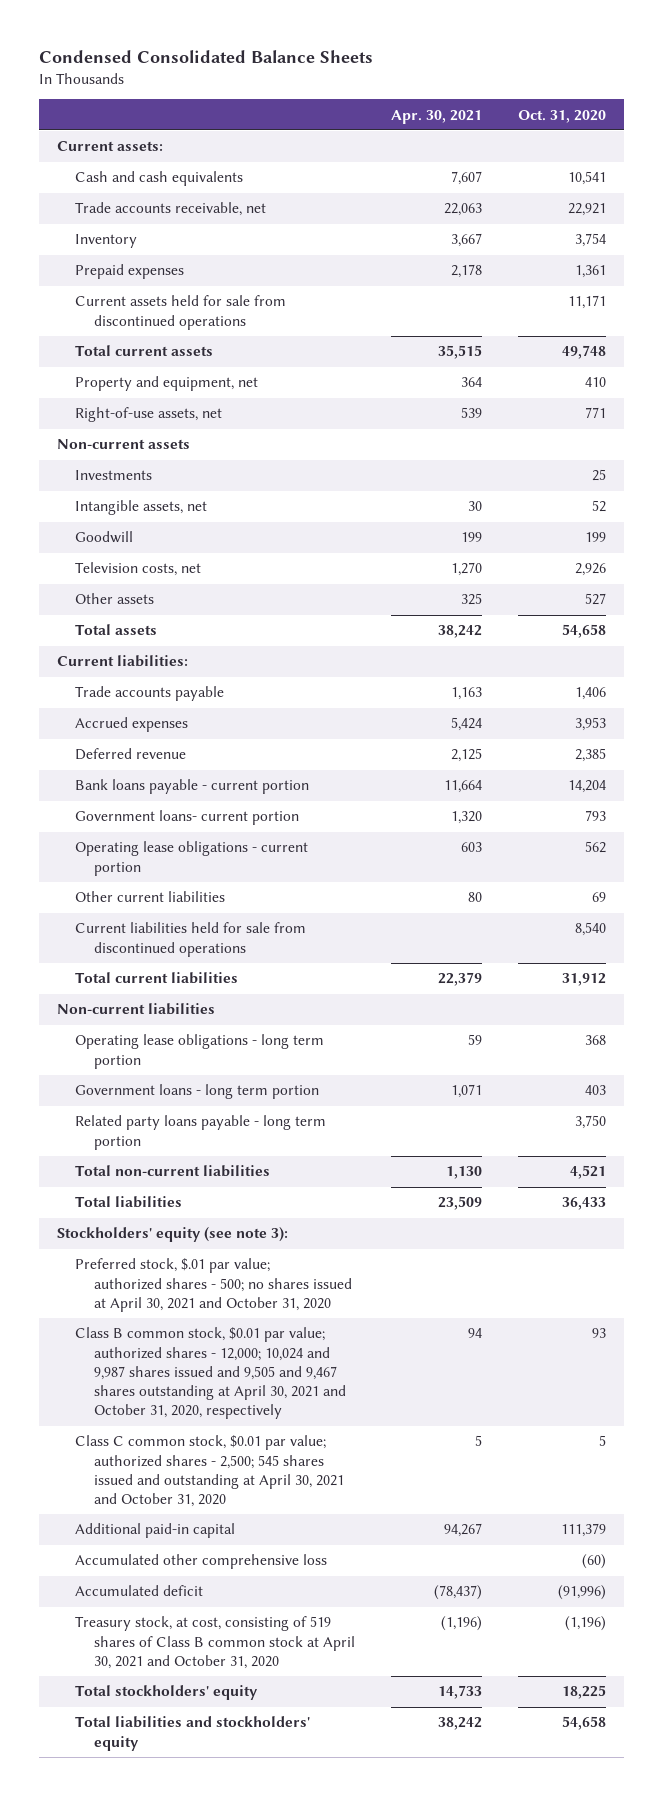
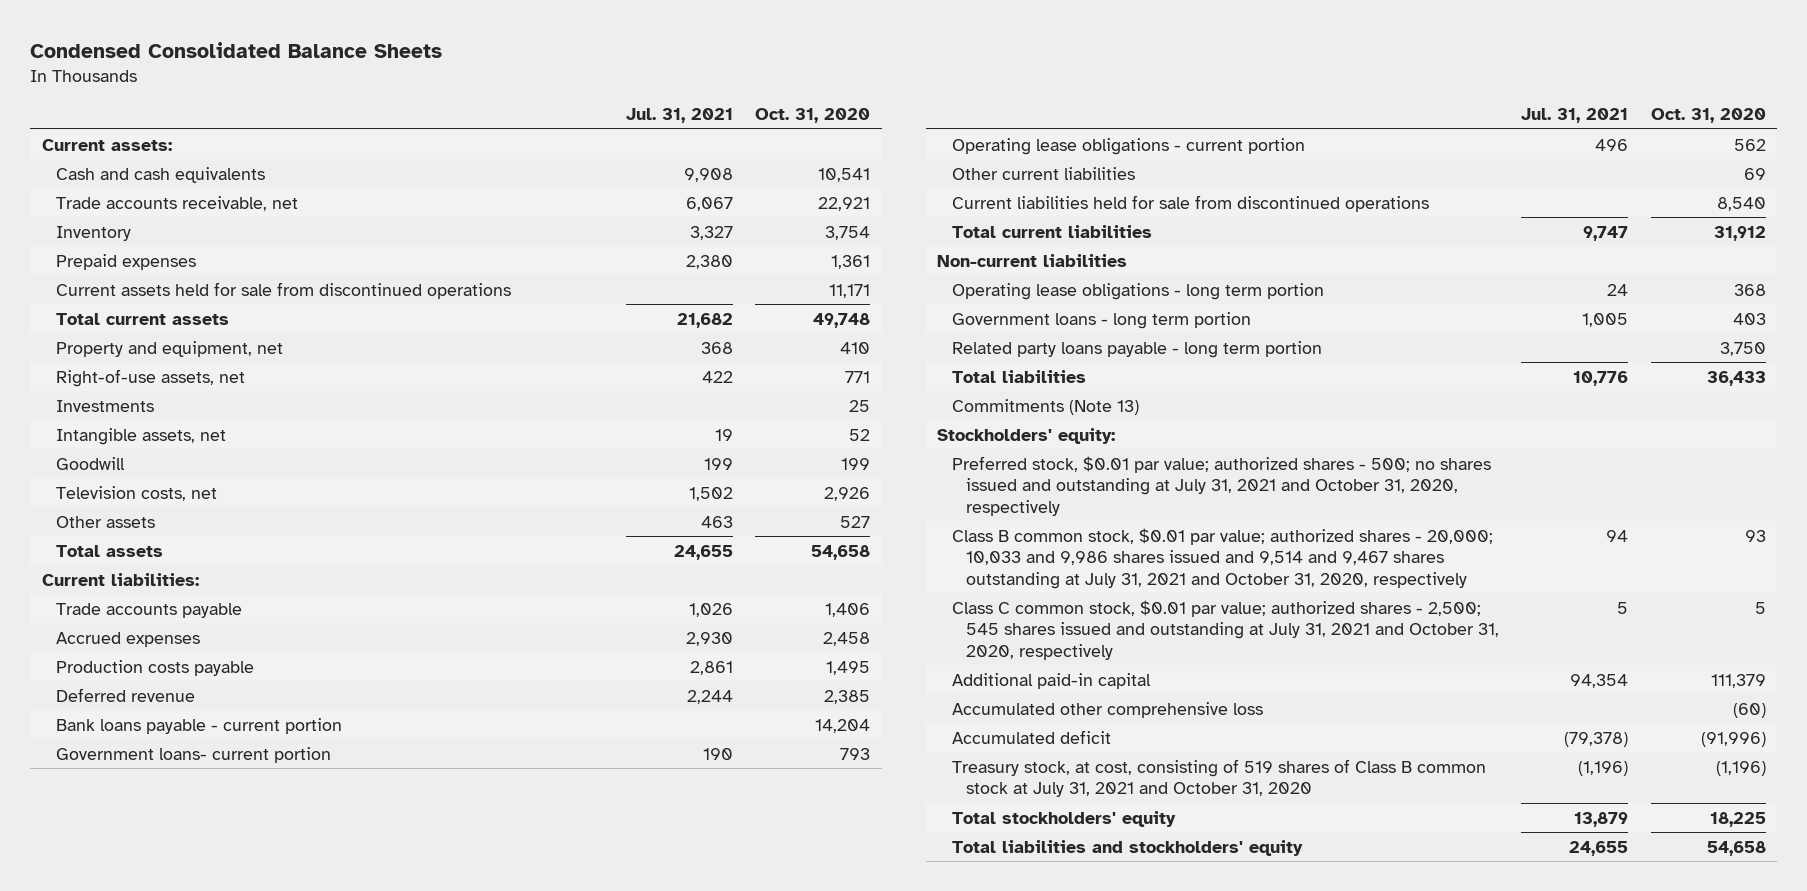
- | Apr. 30, 2021 | Oct. 31, 2020
+ | Jul. 31, 2021 | Oct. 31, 2020
- Non-current assets
- Accrued expenses | 5,424 | 3,953
+ Accrued expenses | 2,930 | 2,458
+ Production costs payable | 2,861 | 1,495
- Total non-current liabilities | 1,130 | 4,521
- Stockholders' equity (see note 3):
- Preferred stock, $.01 par value; authorized shares - 500; no shares issued at April 30, 2021 and October 31, 2020
- Class B common stock, $0.01 par value; authorized shares - 12,000; 10,024 and 9,987 shares issued and 9,505 and 9,467 shares outstanding at April 30, 2021 and October 31, 2020, respectively | 94 | 93
- Class C common stock, $0.01 par value; authorized shares - 2,500; 545 shares issued and outstanding at April 30, 2021 and October 31, 2020 | 5 | 5
+ Commitments (Note 13)
+ Stockholders' equity:
+ Preferred stock, $0.01 par value; authorized shares - 500; no shares issued and outstanding at July 31, 2021 and October 31, 2020, respectively
+ Class B common stock, $0.01 par value; authorized shares - 20,000; 10,033 and 9,986 shares issued and 9,514 and 9,467 shares outstanding at July 31, 2021 and October 31, 2020, respectively | 94 | 93
+ Class C common stock, $0.01 par value; authorized shares - 2,500; 545 shares issued and outstanding at July 31, 2021 and October 31, 2020, respectively | 5 | 5
- Treasury stock, at cost, consisting of 519 shares of Class B common stock at April 30, 2021 and October 31, 2020 | (1,196) | (1,196)
+ Treasury stock, at cost, consisting of 519 shares of Class B common stock at July 31, 2021 and October 31, 2020 | (1,196) | (1,196)

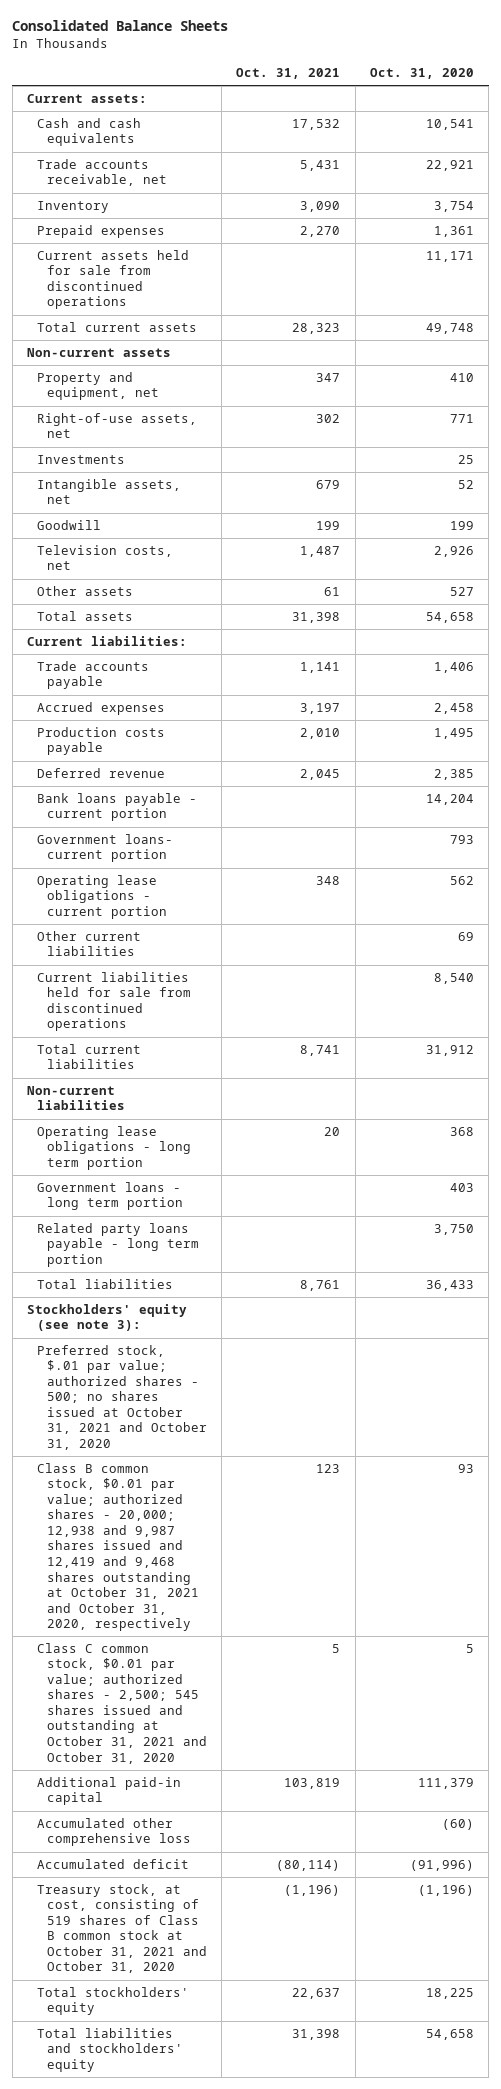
- Condensed Consolidated Balance Sheets
+ Consolidated Balance Sheets
- | Jul. 31, 2021 | Oct. 31, 2020
+ | Oct. 31, 2021 | Oct. 31, 2020
+ Non-current assets
- Commitments (Note 13)
- Stockholders' equity:
- Preferred stock, $0.01 par value; authorized shares - 500; no shares issued and outstanding at July 31, 2021 and October 31, 2020, respectively
- Class B common stock, $0.01 par value; authorized shares - 20,000; 10,033 and 9,986 shares issued and 9,514 and 9,467 shares outstanding at July 31, 2021 and October 31, 2020, respectively | 94 | 93
- Class C common stock, $0.01 par value; authorized shares - 2,500; 545 shares issued and outstanding at July 31, 2021 and October 31, 2020, respectively | 5 | 5
+ Stockholders' equity (see note 3):
+ Preferred stock, $.01 par value; authorized shares - 500; no shares issued at October 31, 2021 and October 31, 2020
+ Class B common stock, $0.01 par value; authorized shares - 20,000; 12,938 and 9,987 shares issued and 12,419 and 9,468 shares outstanding at October 31, 2021 and October 31, 2020, respectively | 123 | 93
+ Class C common stock, $0.01 par value; authorized shares - 2,500; 545 shares issued and outstanding at October 31, 2021 and October 31, 2020 | 5 | 5
- Treasury stock, at cost, consisting of 519 shares of Class B common stock at July 31, 2021 and October 31, 2020 | (1,196) | (1,196)
+ Treasury stock, at cost, consisting of 519 shares of Class B common stock at October 31, 2021 and October 31, 2020 | (1,196) | (1,196)

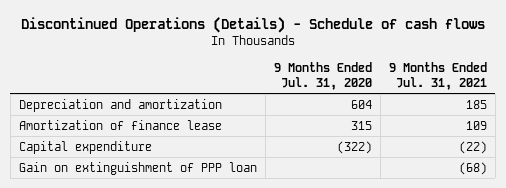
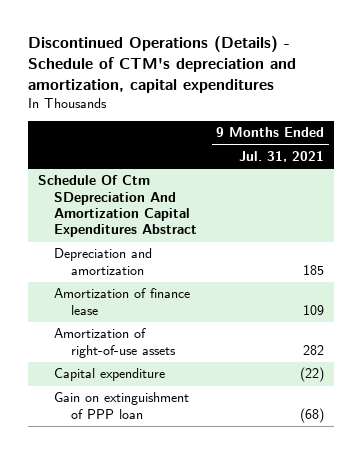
- Discontinued Operations (Details) - Schedule of cash flows
+ Discontinued Operations (Details) - Schedule of CTM's depreciation and amortization, capital expenditures
- | 9 Months Ended Jul. 31, 2020 | 9 Months Ended Jul. 31, 2021
+ | 9 Months Ended Jul. 31, 2021
+ Schedule Of Ctm SDepreciation And Amortization Capital Expenditures Abstract
+ Amortization of right-of-use assets | 282

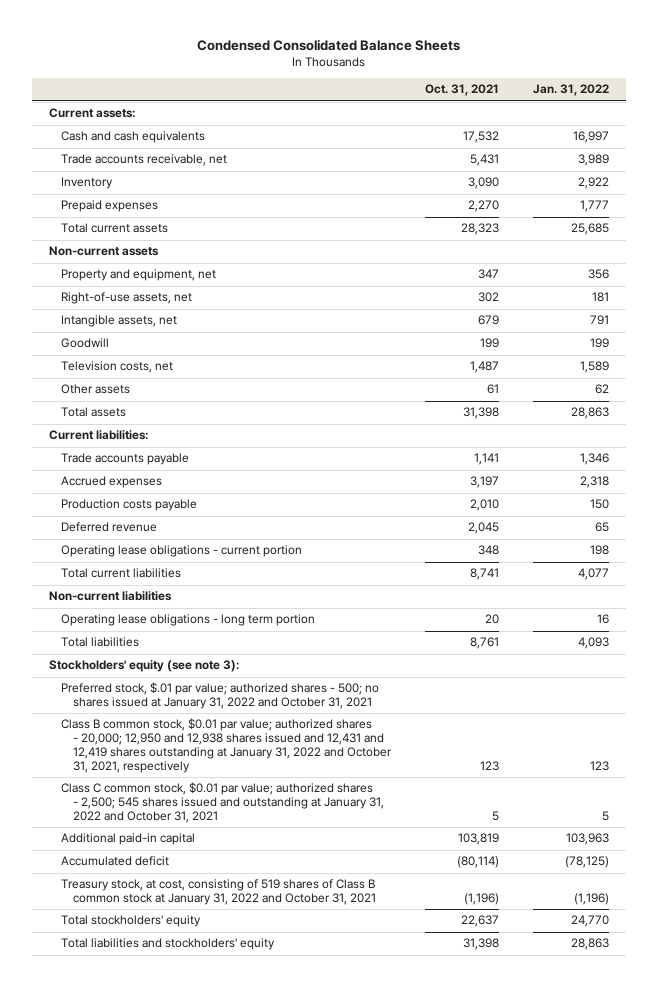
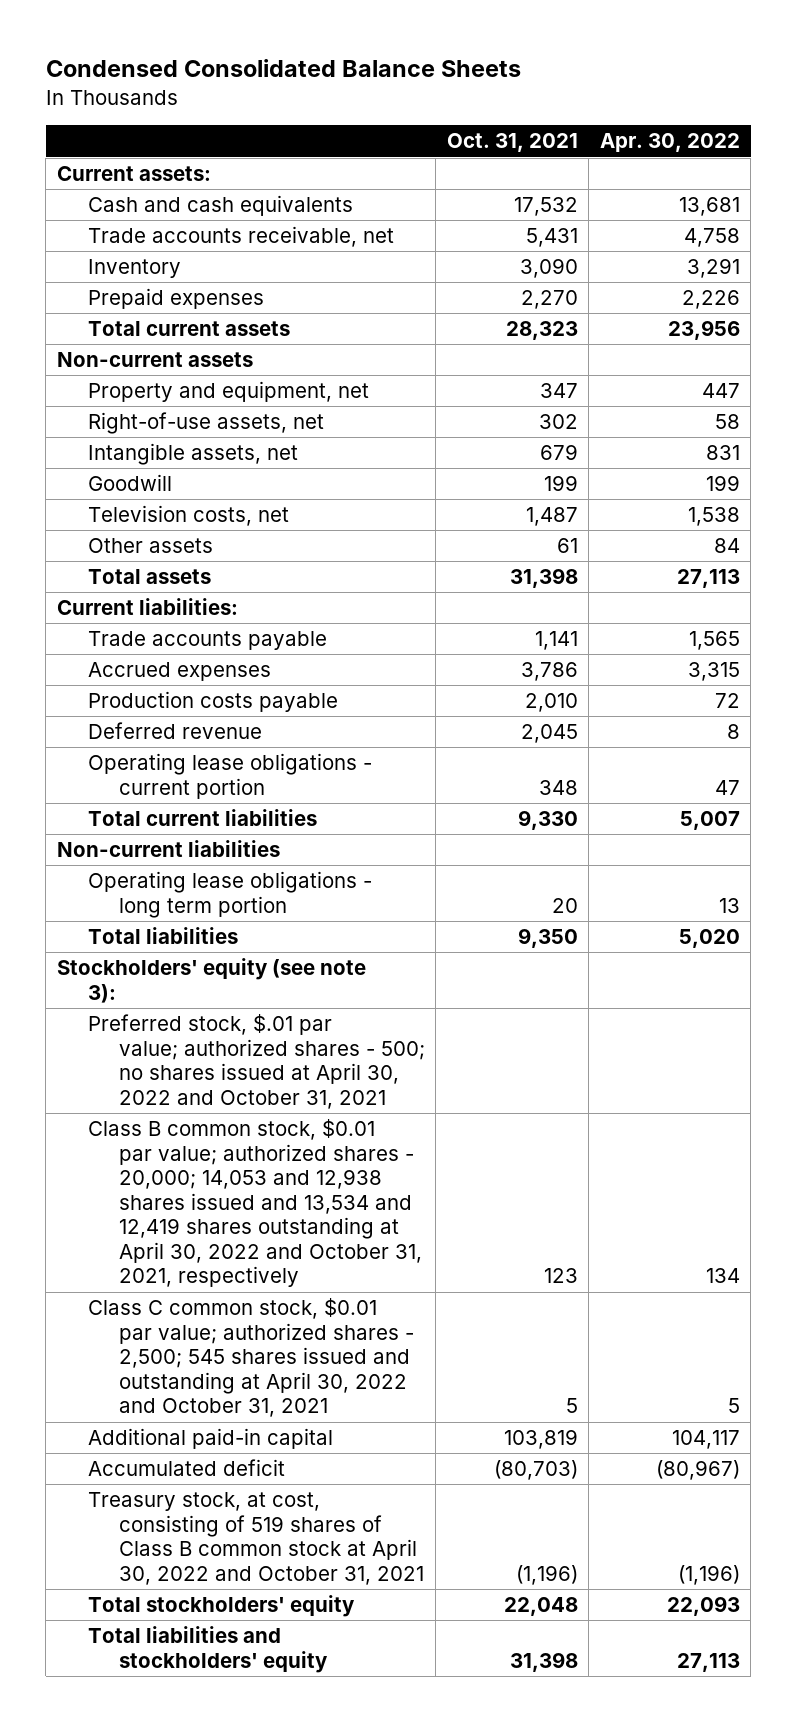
- | Oct. 31, 2021 | Jan. 31, 2022
+ | Oct. 31, 2021 | Apr. 30, 2022
- Accrued expenses | 3,197 | 2,318
+ Accrued expenses | 3,786 | 3,315
- Total current liabilities | 8,741 | 4,077
+ Total current liabilities | 9,330 | 5,007
- Total liabilities | 8,761 | 4,093
+ Total liabilities | 9,350 | 5,020
- Preferred stock, $.01 par value; authorized shares - 500; no shares issued at January 31, 2022 and October 31, 2021
- Class B common stock, $0.01 par value; authorized shares - 20,000; 12,950 and 12,938 shares issued and 12,431 and 12,419 shares outstanding at January 31, 2022 and October 31, 2021, respectively | 123 | 123
- Class C common stock, $0.01 par value; authorized shares - 2,500; 545 shares issued and outstanding at January 31, 2022 and October 31, 2021 | 5 | 5
+ Preferred stock, $.01 par value; authorized shares - 500; no shares issued at April 30, 2022 and October 31, 2021
+ Class B common stock, $0.01 par value; authorized shares - 20,000; 14,053 and 12,938 shares issued and 13,534 and 12,419 shares outstanding at April 30, 2022 and October 31, 2021, respectively | 123 | 134
+ Class C common stock, $0.01 par value; authorized shares - 2,500; 545 shares issued and outstanding at April 30, 2022 and October 31, 2021 | 5 | 5
- Accumulated deficit | (80,114) | (78,125)
- Treasury stock, at cost, consisting of 519 shares of Class B common stock at January 31, 2022 and October 31, 2021 | (1,196) | (1,196)
- Total stockholders' equity | 22,637 | 24,770
+ Accumulated deficit | (80,703) | (80,967)
+ Treasury stock, at cost, consisting of 519 shares of Class B common stock at April 30, 2022 and October 31, 2021 | (1,196) | (1,196)
+ Total stockholders' equity | 22,048 | 22,093

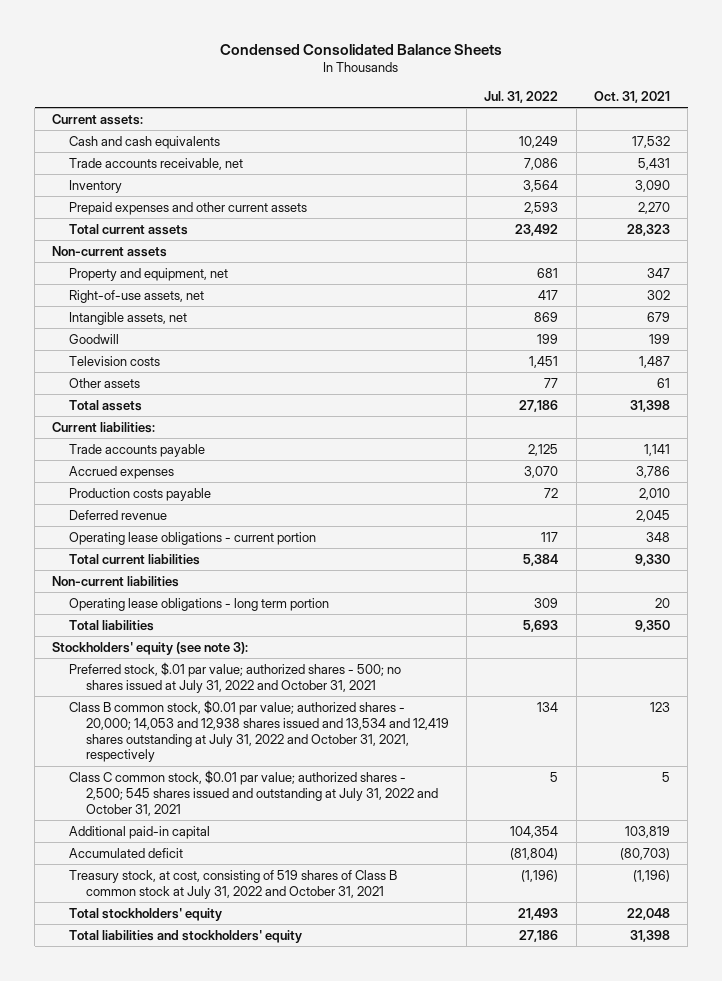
- | Oct. 31, 2021 | Apr. 30, 2022
+ | Jul. 31, 2022 | Oct. 31, 2021
- Prepaid expenses | 2,270 | 2,226
+ Prepaid expenses and other current assets | 2,593 | 2,270
- Television costs, net | 1,487 | 1,538
+ Television costs | 1,451 | 1,487
- Preferred stock, $.01 par value; authorized shares - 500; no shares issued at April 30, 2022 and October 31, 2021
- Class B common stock, $0.01 par value; authorized shares - 20,000; 14,053 and 12,938 shares issued and 13,534 and 12,419 shares outstanding at April 30, 2022 and October 31, 2021, respectively | 123 | 134
- Class C common stock, $0.01 par value; authorized shares - 2,500; 545 shares issued and outstanding at April 30, 2022 and October 31, 2021 | 5 | 5
+ Preferred stock, $.01 par value; authorized shares - 500; no shares issued at July 31, 2022 and October 31, 2021
+ Class B common stock, $0.01 par value; authorized shares - 20,000; 14,053 and 12,938 shares issued and 13,534 and 12,419 shares outstanding at July 31, 2022 and October 31, 2021, respectively | 134 | 123
+ Class C common stock, $0.01 par value; authorized shares - 2,500; 545 shares issued and outstanding at July 31, 2022 and October 31, 2021 | 5 | 5
- Treasury stock, at cost, consisting of 519 shares of Class B common stock at April 30, 2022 and October 31, 2021 | (1,196) | (1,196)
+ Treasury stock, at cost, consisting of 519 shares of Class B common stock at July 31, 2022 and October 31, 2021 | (1,196) | (1,196)

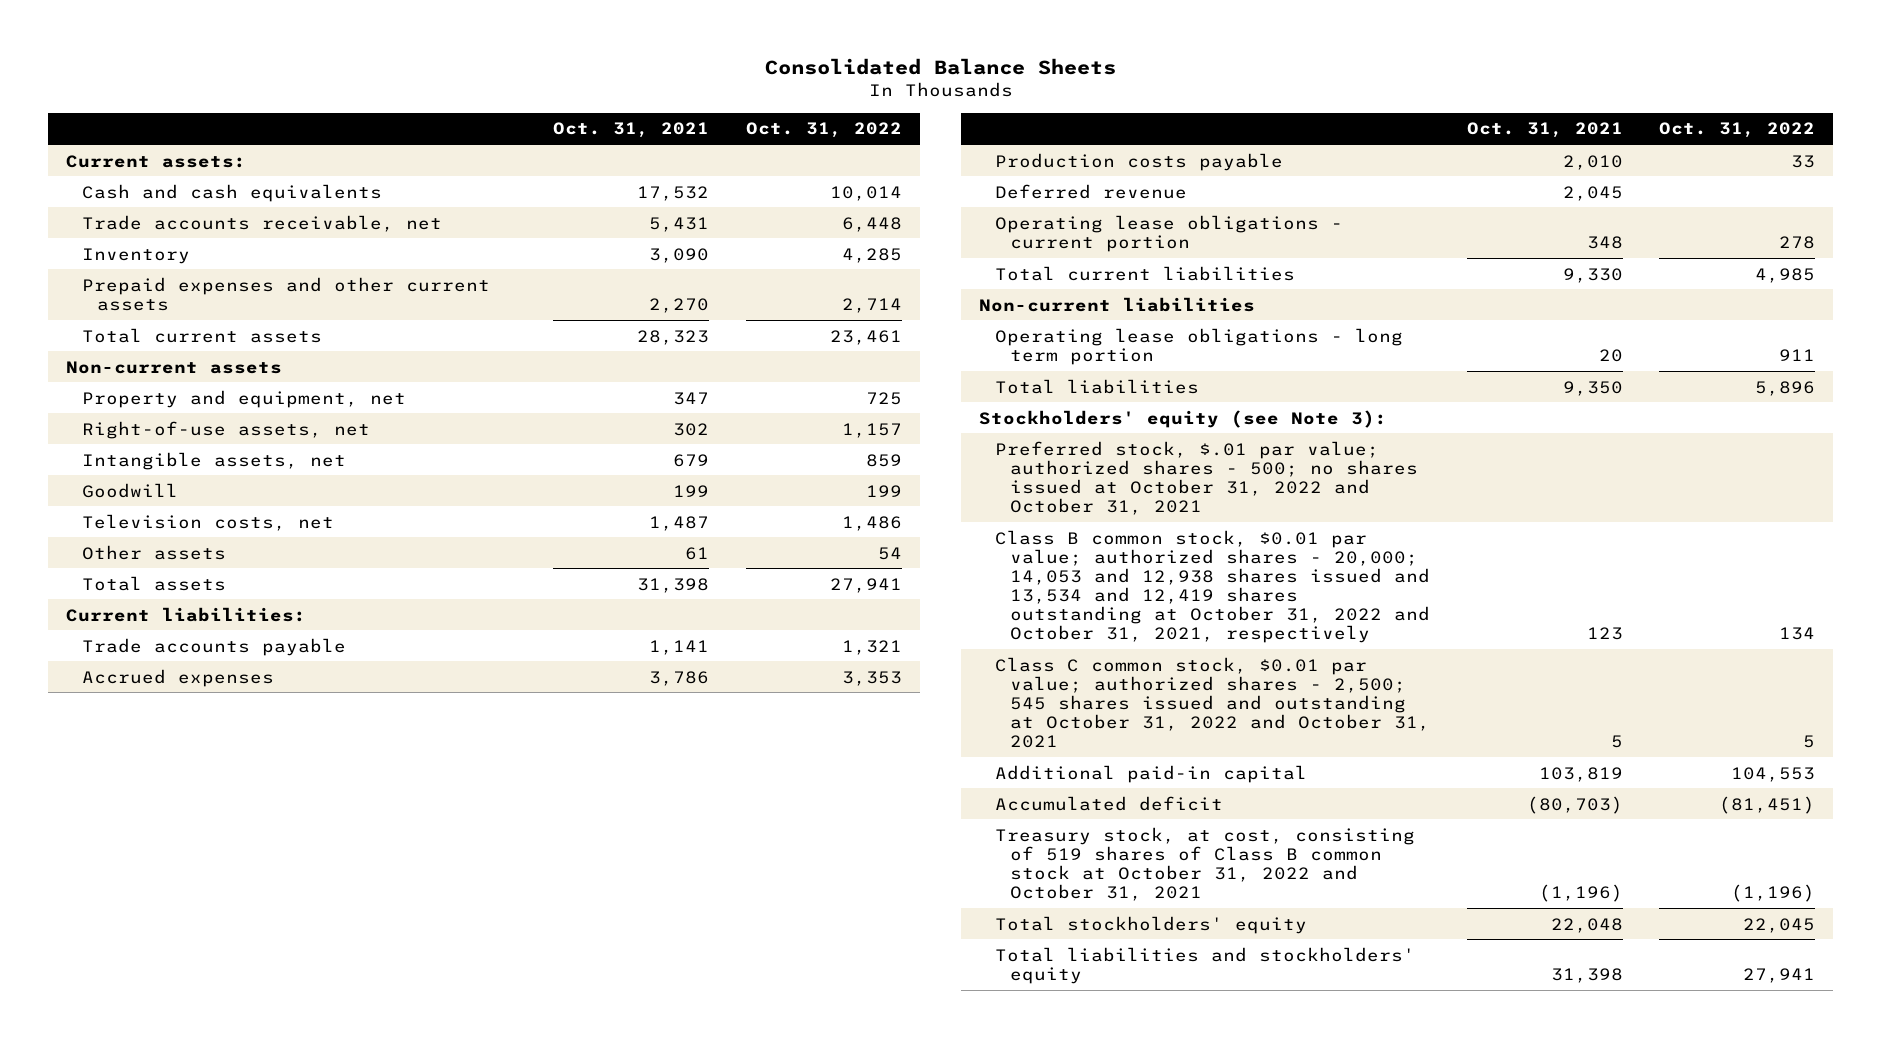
- Condensed Consolidated Balance Sheets
+ Consolidated Balance Sheets
- | Jul. 31, 2022 | Oct. 31, 2021
+ | Oct. 31, 2021 | Oct. 31, 2022
- Television costs | 1,451 | 1,487
+ Television costs, net | 1,487 | 1,486
- Stockholders' equity (see note 3):
- Preferred stock, $.01 par value; authorized shares - 500; no shares issued at July 31, 2022 and October 31, 2021
- Class B common stock, $0.01 par value; authorized shares - 20,000; 14,053 and 12,938 shares issued and 13,534 and 12,419 shares outstanding at July 31, 2022 and October 31, 2021, respectively | 134 | 123
- Class C common stock, $0.01 par value; authorized shares - 2,500; 545 shares issued and outstanding at July 31, 2022 and October 31, 2021 | 5 | 5
+ Stockholders' equity (see Note 3):
+ Preferred stock, $.01 par value; authorized shares - 500; no shares issued at October 31, 2022 and October 31, 2021
+ Class B common stock, $0.01 par value; authorized shares - 20,000; 14,053 and 12,938 shares issued and 13,534 and 12,419 shares outstanding at October 31, 2022 and October 31, 2021, respectively | 123 | 134
+ Class C common stock, $0.01 par value; authorized shares - 2,500; 545 shares issued and outstanding at October 31, 2022 and October 31, 2021 | 5 | 5
- Treasury stock, at cost, consisting of 519 shares of Class B common stock at July 31, 2022 and October 31, 2021 | (1,196) | (1,196)
+ Treasury stock, at cost, consisting of 519 shares of Class B common stock at October 31, 2022 and October 31, 2021 | (1,196) | (1,196)

